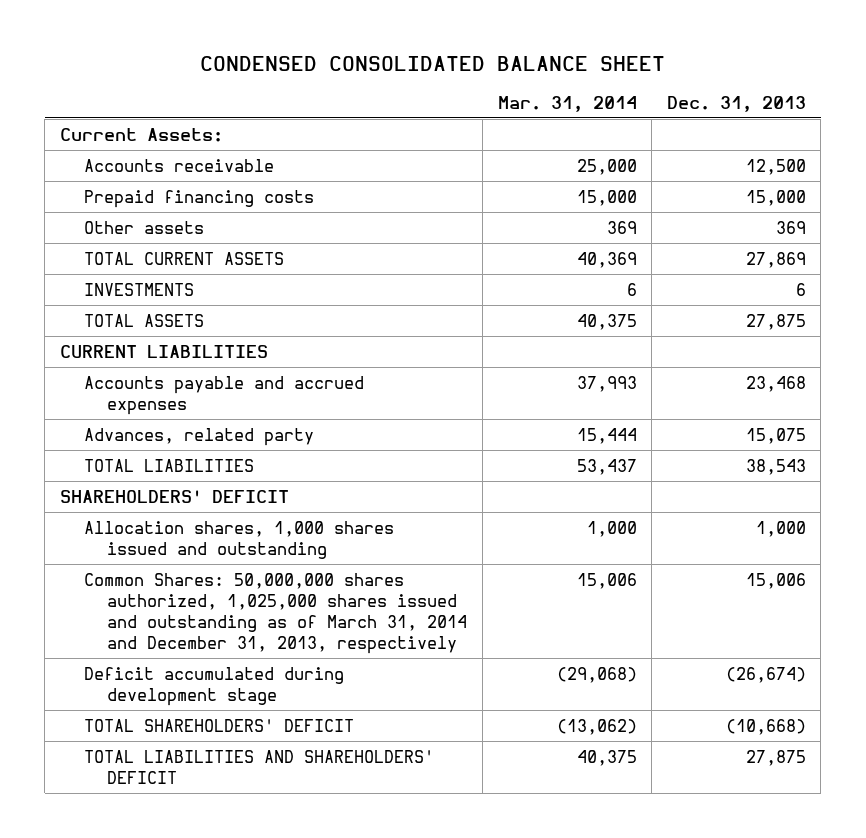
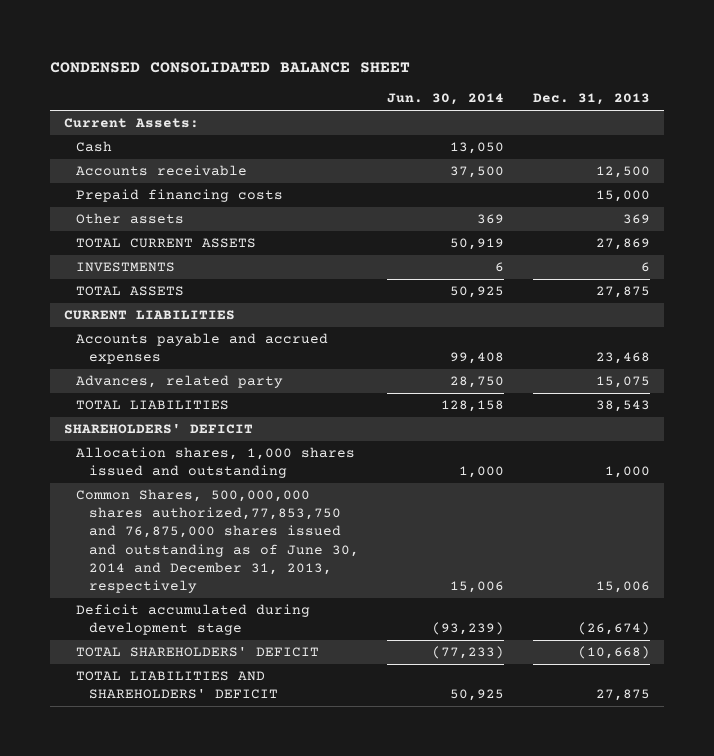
- | Mar. 31, 2014 | Dec. 31, 2013
+ | Jun. 30, 2014 | Dec. 31, 2013
+ Cash | 13,050 |
- Common Shares: 50,000,000 shares authorized, 1,025,000 shares issued and outstanding as of March 31, 2014 and December 31, 2013, respectively | 15,006 | 15,006
+ Common Shares, 500,000,000 shares authorized,77,853,750 and 76,875,000 shares issued and outstanding as of June 30, 2014 and December 31, 2013, respectively | 15,006 | 15,006

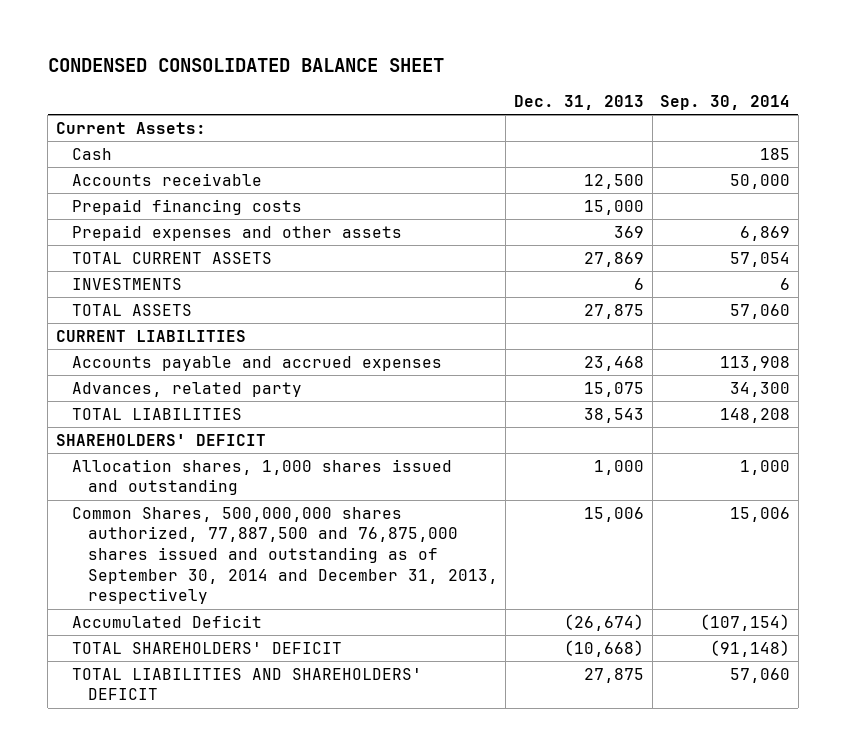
- | Jun. 30, 2014 | Dec. 31, 2013
+ | Dec. 31, 2013 | Sep. 30, 2014
- Other assets | 369 | 369
+ Prepaid expenses and other assets | 369 | 6,869
- Common Shares, 500,000,000 shares authorized,77,853,750 and 76,875,000 shares issued and outstanding as of June 30, 2014 and December 31, 2013, respectively | 15,006 | 15,006
- Deficit accumulated during development stage | (93,239) | (26,674)
+ Common Shares, 500,000,000 shares authorized, 77,887,500 and 76,875,000 shares issued and outstanding as of September 30, 2014 and December 31, 2013, respectively | 15,006 | 15,006
+ Accumulated Deficit | (26,674) | (107,154)

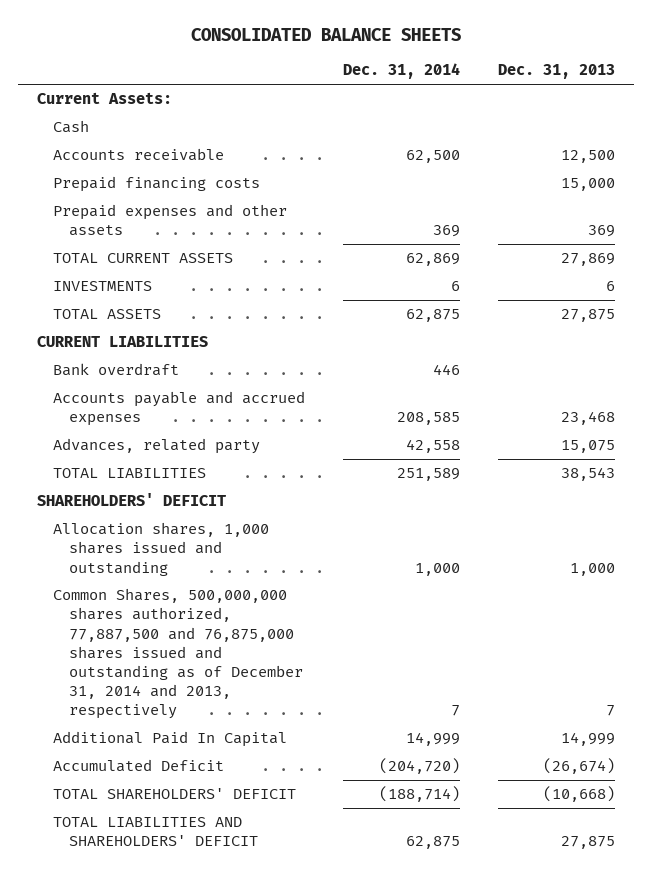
- CONDENSED CONSOLIDATED BALANCE SHEET
+ CONSOLIDATED BALANCE SHEETS
- | Dec. 31, 2013 | Sep. 30, 2014
+ | Dec. 31, 2014 | Dec. 31, 2013
+ Bank overdraft | 446 |
- Common Shares, 500,000,000 shares authorized, 77,887,500 and 76,875,000 shares issued and outstanding as of September 30, 2014 and December 31, 2013, respectively | 15,006 | 15,006
+ Common Shares, 500,000,000 shares authorized, 77,887,500 and 76,875,000 shares issued and outstanding as of December 31, 2014 and 2013, respectively | 7 | 7
+ Additional Paid In Capital | 14,999 | 14,999

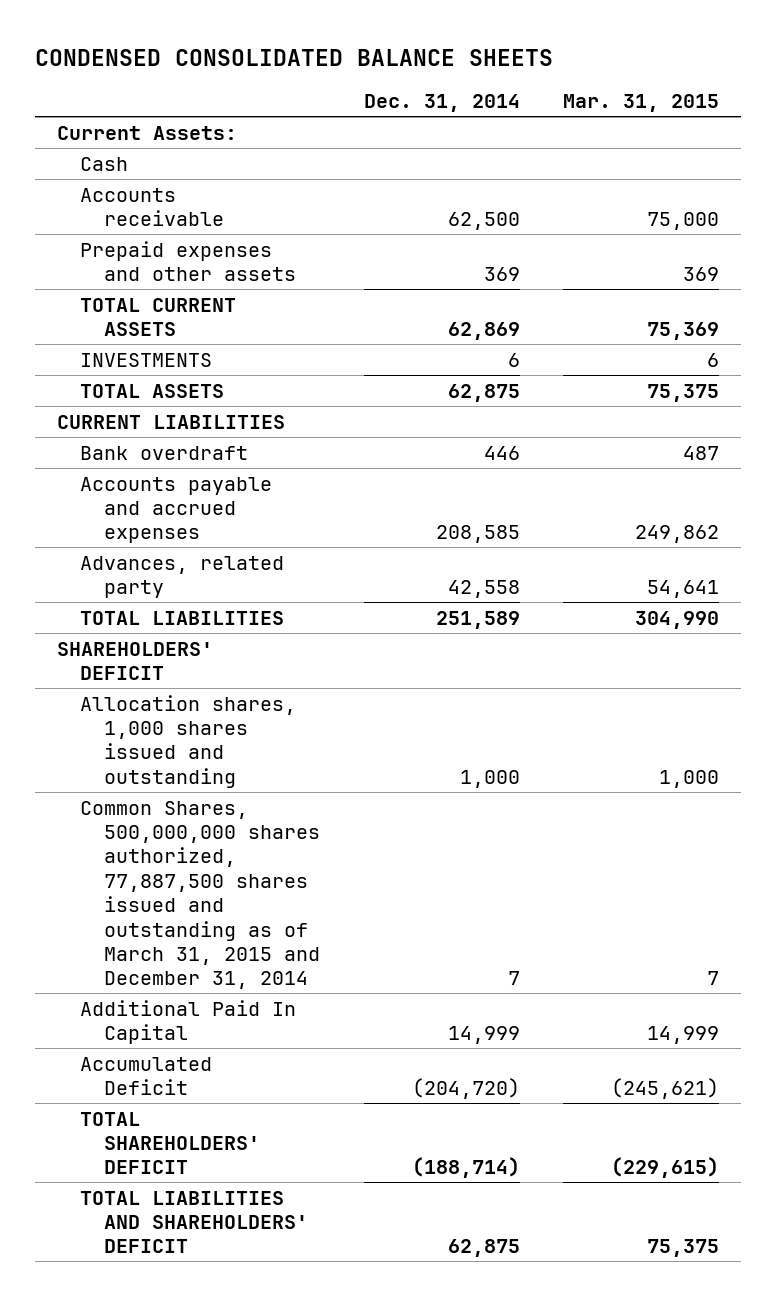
- CONSOLIDATED BALANCE SHEETS
+ CONDENSED CONSOLIDATED BALANCE SHEETS
- | Dec. 31, 2014 | Dec. 31, 2013
+ | Dec. 31, 2014 | Mar. 31, 2015
- Prepaid financing costs | | 15,000
- Common Shares, 500,000,000 shares authorized, 77,887,500 and 76,875,000 shares issued and outstanding as of December 31, 2014 and 2013, respectively | 7 | 7
+ Common Shares, 500,000,000 shares authorized, 77,887,500 shares issued and outstanding as of March 31, 2015 and December 31, 2014 | 7 | 7

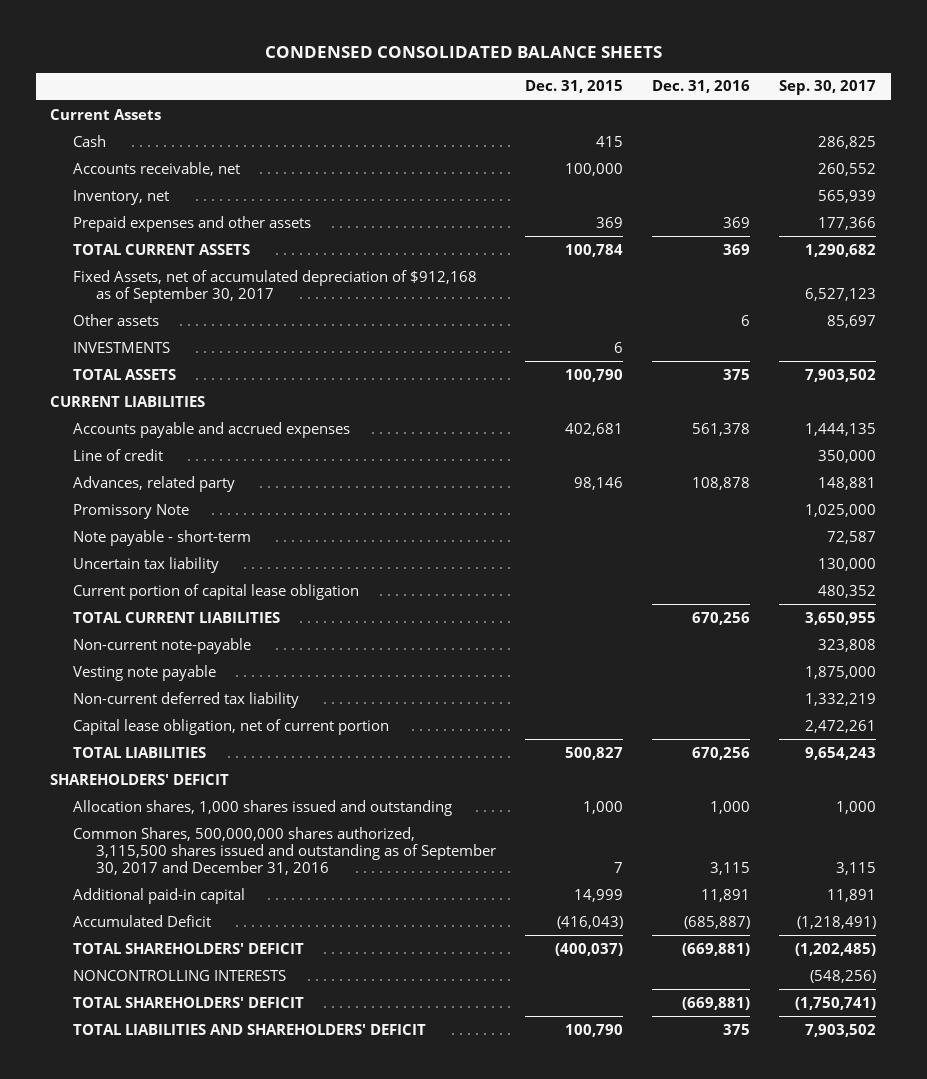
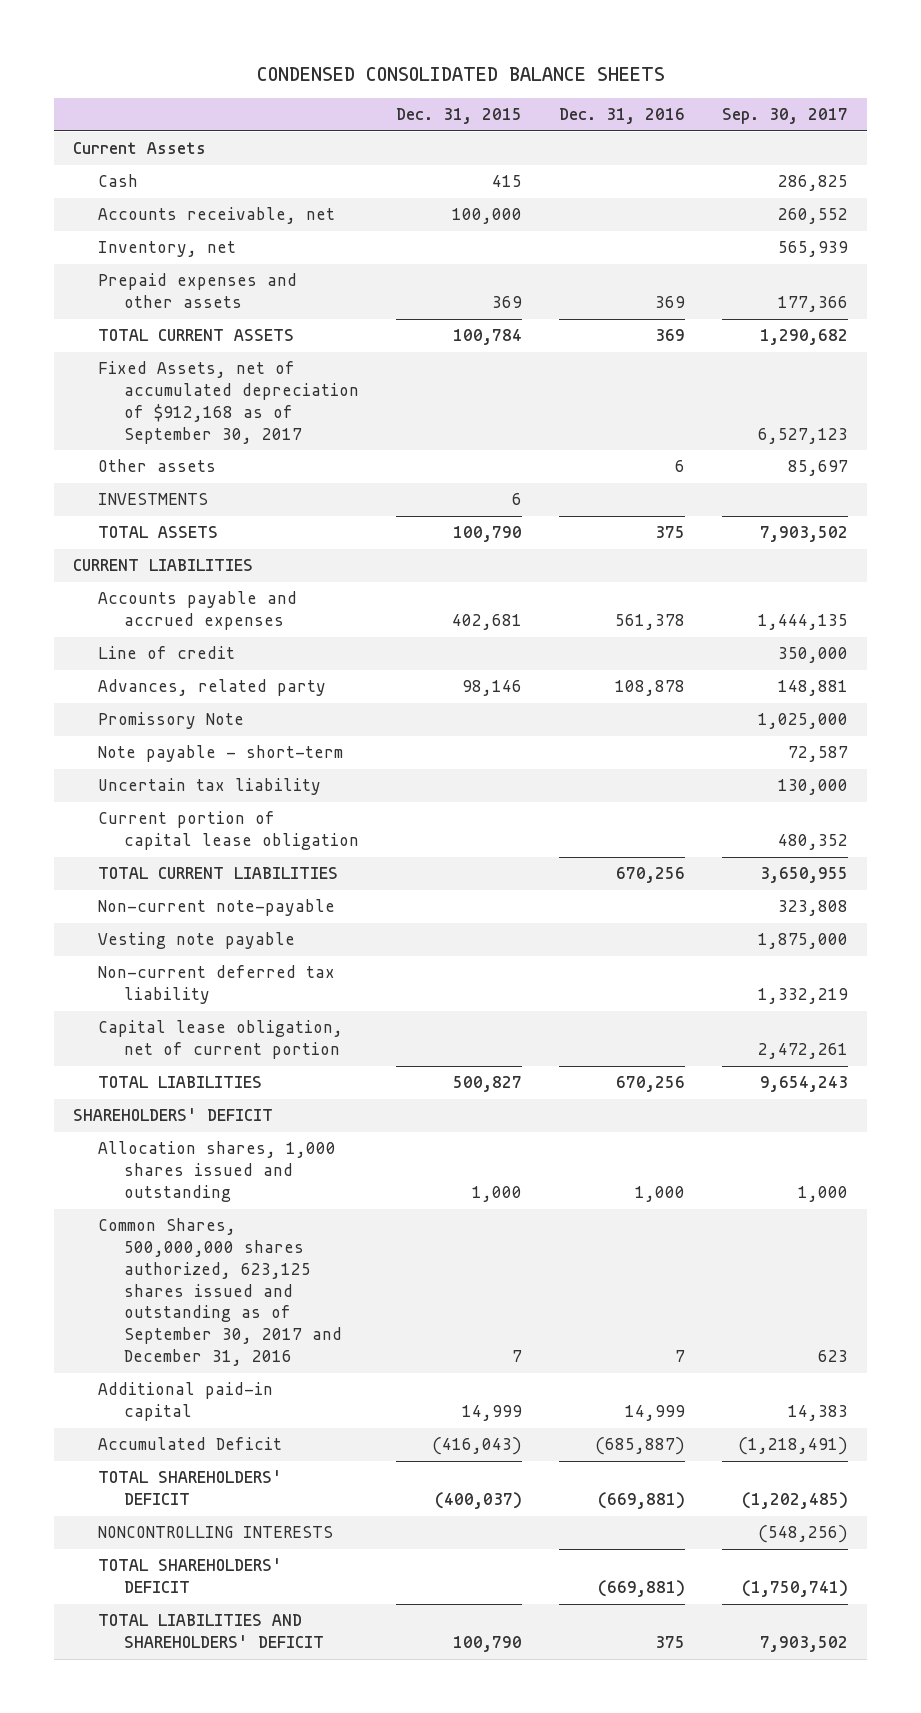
- Common Shares, 500,000,000 shares authorized, 3,115,500 shares issued and outstanding as of September 30, 2017 and December 31, 2016 | 7 | 3,115 | 3,115
- Additional paid-in capital | 14,999 | 11,891 | 11,891
+ Common Shares, 500,000,000 shares authorized, 623,125 shares issued and outstanding as of September 30, 2017 and December 31, 2016 | 7 | 7 | 623
+ Additional paid-in capital | 14,999 | 14,999 | 14,383

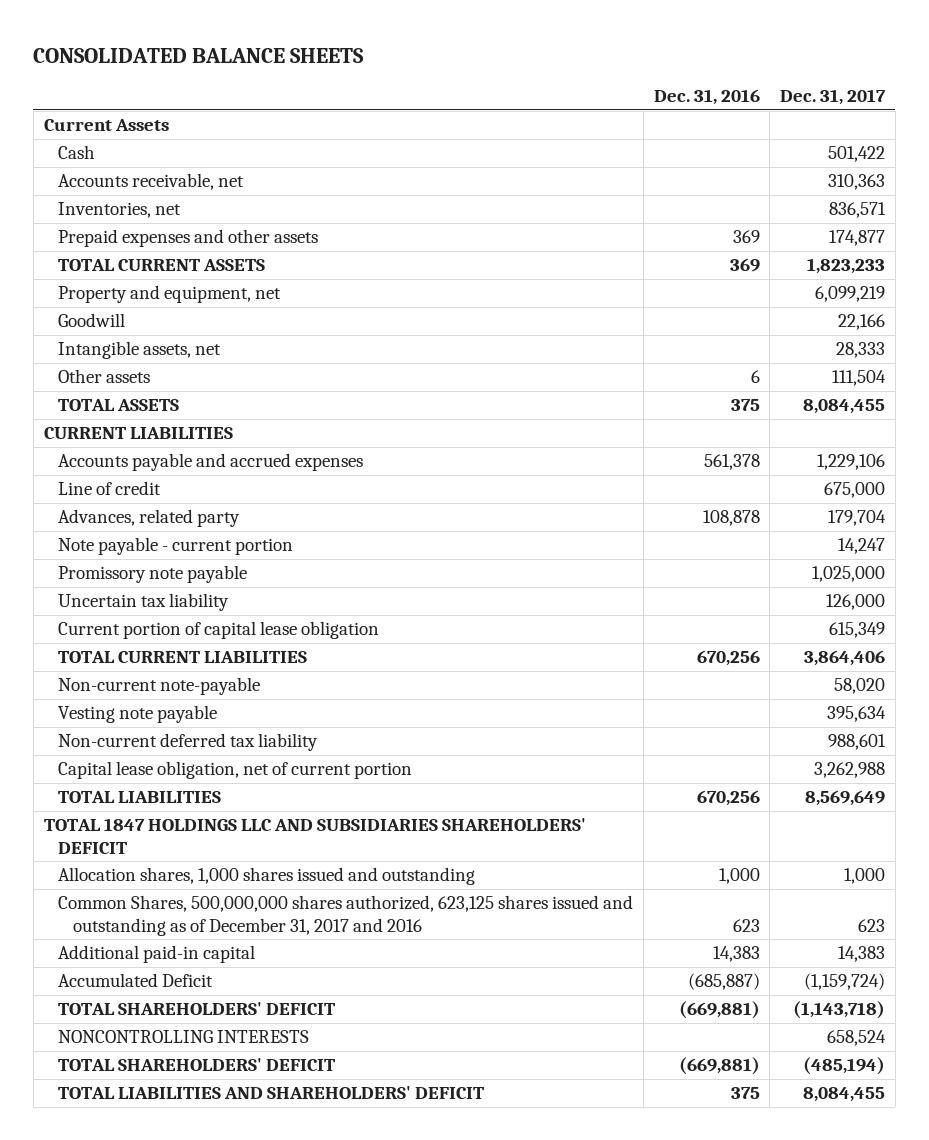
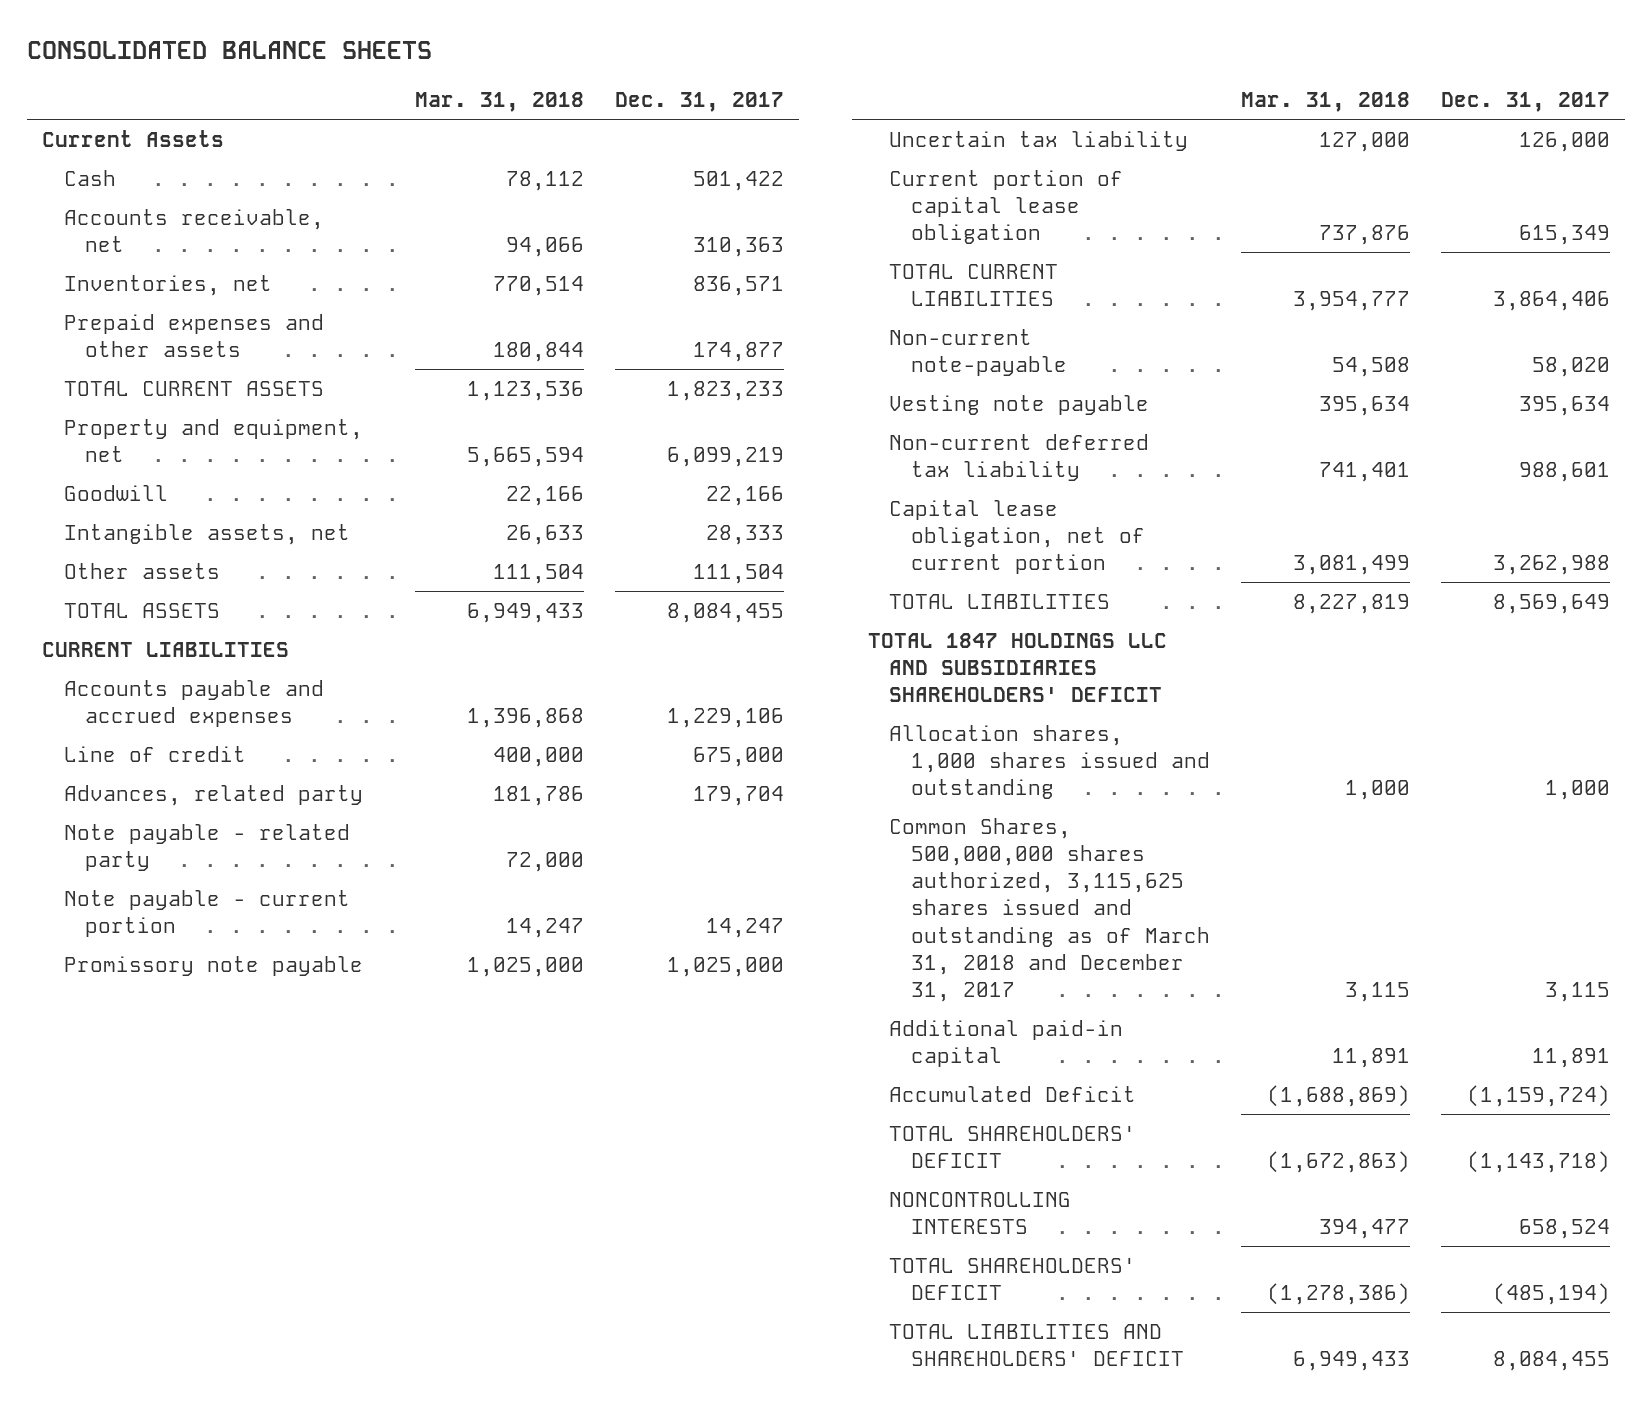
- | Dec. 31, 2016 | Dec. 31, 2017
+ | Mar. 31, 2018 | Dec. 31, 2017
+ Note payable - related party | 72,000 |
- Common Shares, 500,000,000 shares authorized, 623,125 shares issued and outstanding as of December 31, 2017 and 2016 | 623 | 623
- Additional paid-in capital | 14,383 | 14,383
+ Common Shares, 500,000,000 shares authorized, 3,115,625 shares issued and outstanding as of March 31, 2018 and December 31, 2017 | 3,115 | 3,115
+ Additional paid-in capital | 11,891 | 11,891

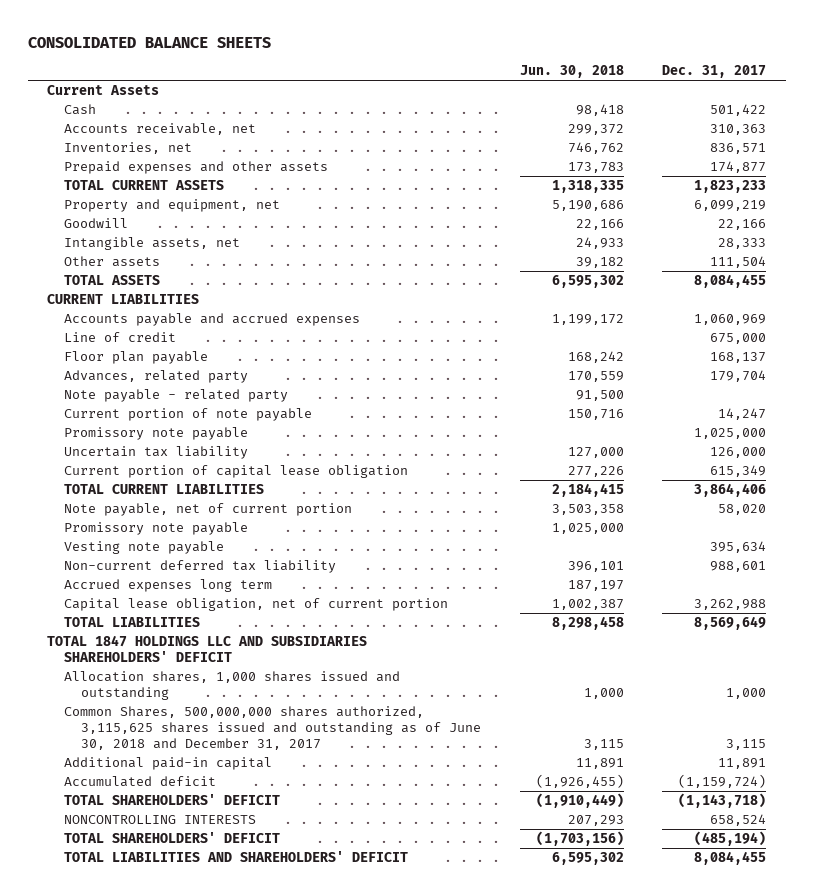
- | Mar. 31, 2018 | Dec. 31, 2017
+ | Jun. 30, 2018 | Dec. 31, 2017
- Accounts payable and accrued expenses | 1,396,868 | 1,229,106
+ Accounts payable and accrued expenses | 1,199,172 | 1,060,969
+ Floor plan payable | 168,242 | 168,137
- Note payable - current portion | 14,247 | 14,247
+ Current portion of note payable | 150,716 | 14,247
- Non-current note-payable | 54,508 | 58,020
+ Note payable, net of current portion | 3,503,358 | 58,020
+ Promissory note payable | 1,025,000 |
+ Accrued expenses long term | 187,197 |
- Common Shares, 500,000,000 shares authorized, 3,115,625 shares issued and outstanding as of March 31, 2018 and December 31, 2017 | 3,115 | 3,115
+ Common Shares, 500,000,000 shares authorized, 3,115,625 shares issued and outstanding as of June 30, 2018 and December 31, 2017 | 3,115 | 3,115
- Accumulated Deficit | (1,688,869) | (1,159,724)
+ Accumulated deficit | (1,926,455) | (1,159,724)

